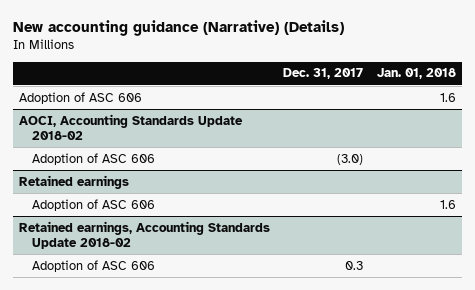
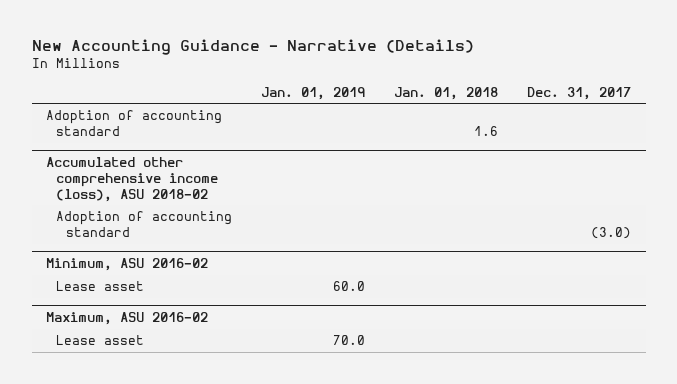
- New accounting guidance (Narrative) (Details)
+ New Accounting Guidance - Narrative (Details)
- | Dec. 31, 2017 | Jan. 01, 2018
+ | Jan. 01, 2019 | Jan. 01, 2018 | Dec. 31, 2017
- Adoption of ASC 606 | | 1.6
- AOCI, Accounting Standards Update 2018-02
- Adoption of ASC 606 | (3.0) |
- Retained earnings
- Adoption of ASC 606 | | 1.6
- Retained earnings, Accounting Standards Update 2018-02
- Adoption of ASC 606 | 0.3 |
+ Adoption of accounting standard | | 1.6 |
+ Accumulated other comprehensive income (loss), ASU 2018-02
+ Adoption of accounting standard | | | (3.0)
+ Minimum, ASU 2016-02
+ Lease asset | 60.0 | |
+ Maximum, ASU 2016-02
+ Lease asset | 70.0 | |

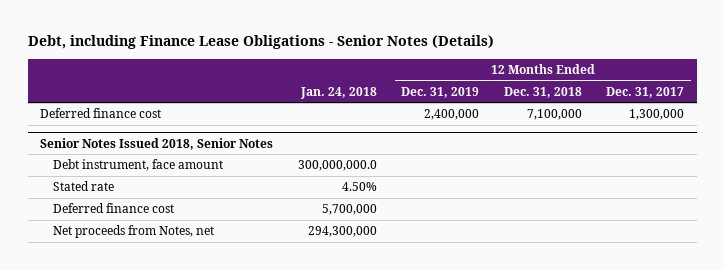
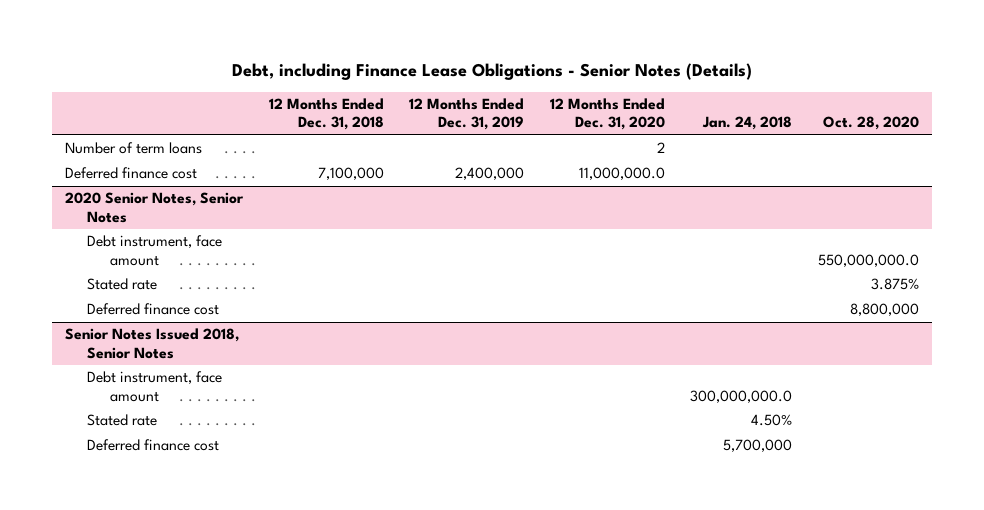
- | Jan. 24, 2018 | 12 Months Ended Dec. 31, 2019 | 12 Months Ended Dec. 31, 2018 | 12 Months Ended Dec. 31, 2017
+ | 12 Months Ended Dec. 31, 2018 | 12 Months Ended Dec. 31, 2019 | 12 Months Ended Dec. 31, 2020 | Jan. 24, 2018 | Oct. 28, 2020
+ Number of term loans | | | 2 | |
+ 2020 Senior Notes, Senior Notes
+ Debt instrument, face amount | | | | | 550,000,000.0
+ Stated rate | | | | | 3.875%
+ Deferred finance cost | | | | | 8,800,000
@ Senior Notes Issued 2018, Senior Notes
- Net proceeds from Notes, net | 294,300,000 | | |

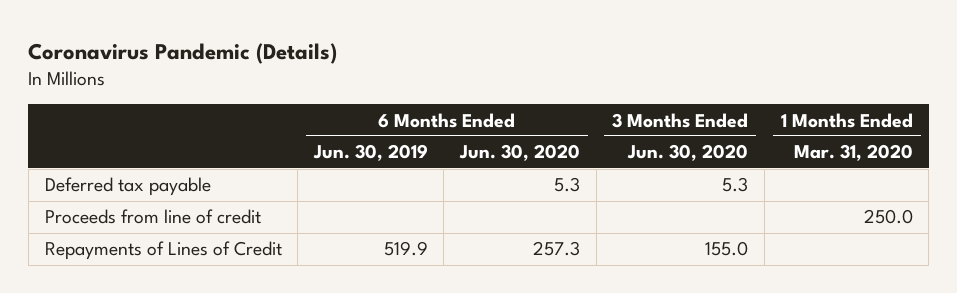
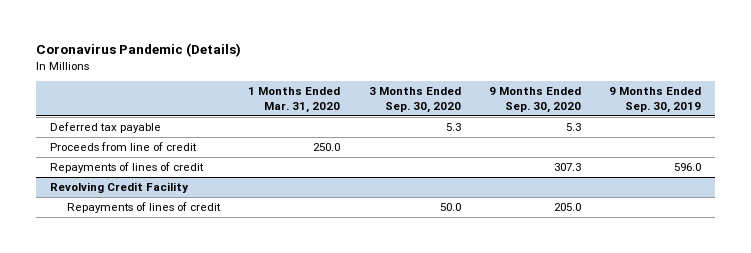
- | 6 Months Ended Jun. 30, 2019 | 6 Months Ended Jun. 30, 2020 | 3 Months Ended Jun. 30, 2020 | 1 Months Ended Mar. 31, 2020
+ | 1 Months Ended Mar. 31, 2020 | 3 Months Ended Sep. 30, 2020 | 9 Months Ended Sep. 30, 2020 | 9 Months Ended Sep. 30, 2019
- Repayments of Lines of Credit | 519.9 | 257.3 | 155.0 |
+ Repayments of lines of credit | | | 307.3 | 596.0
+ Revolving Credit Facility
+ Repayments of lines of credit | | 50.0 | 205.0 |

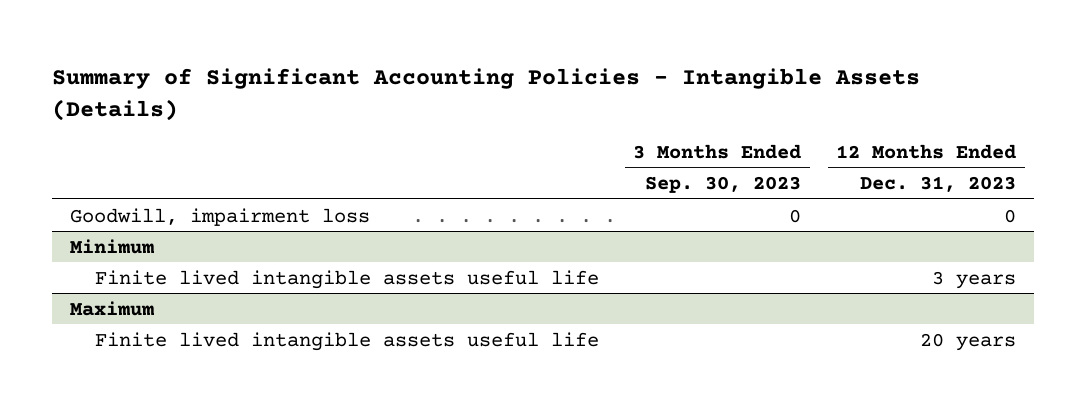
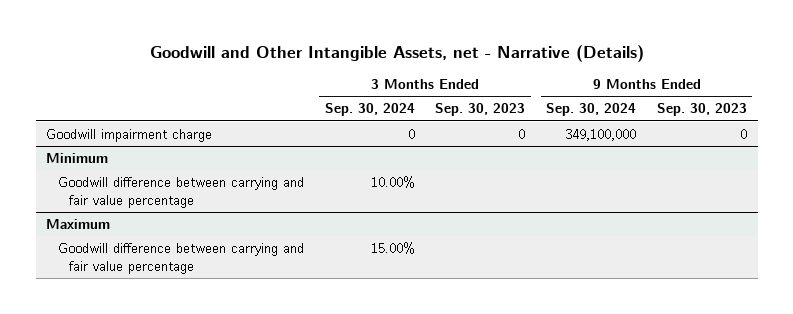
- Summary of Significant Accounting Policies - Intangible Assets (Details)
+ Goodwill and Other Intangible Assets, net - Narrative (Details)
- | 3 Months Ended Sep. 30, 2023 | 12 Months Ended Dec. 31, 2023
+ | 3 Months Ended Sep. 30, 2024 | 3 Months Ended Sep. 30, 2023 | 9 Months Ended Sep. 30, 2024 | 9 Months Ended Sep. 30, 2023
- Goodwill, impairment loss | 0 | 0
+ Goodwill impairment charge | 0 | 0 | 349,100,000 | 0
@ Minimum
- Finite lived intangible assets useful life | | 3 years
+ Goodwill difference between carrying and fair value percentage | 10.00% | | |
@ Maximum
- Finite lived intangible assets useful life | | 20 years
+ Goodwill difference between carrying and fair value percentage | 15.00% | | |

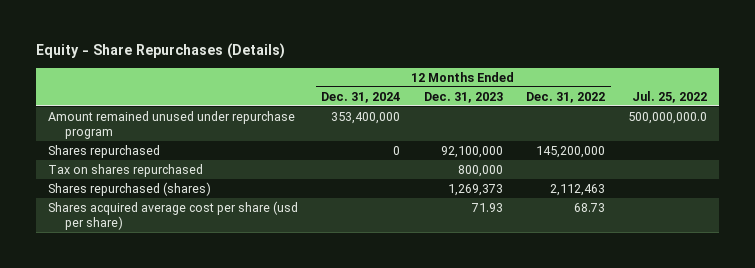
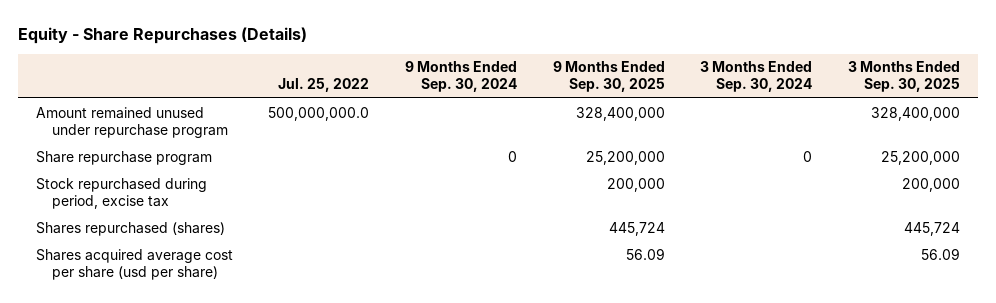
- | 12 Months Ended Dec. 31, 2024 | 12 Months Ended Dec. 31, 2023 | 12 Months Ended Dec. 31, 2022 | Jul. 25, 2022
+ | Jul. 25, 2022 | 9 Months Ended Sep. 30, 2024 | 9 Months Ended Sep. 30, 2025 | 3 Months Ended Sep. 30, 2024 | 3 Months Ended Sep. 30, 2025
- Shares repurchased | 0 | 92,100,000 | 145,200,000 |
- Tax on shares repurchased | | 800,000 | |
+ Share repurchase program | | 0 | 25,200,000 | 0 | 25,200,000
+ Stock repurchased during period, excise tax | | | 200,000 | | 200,000

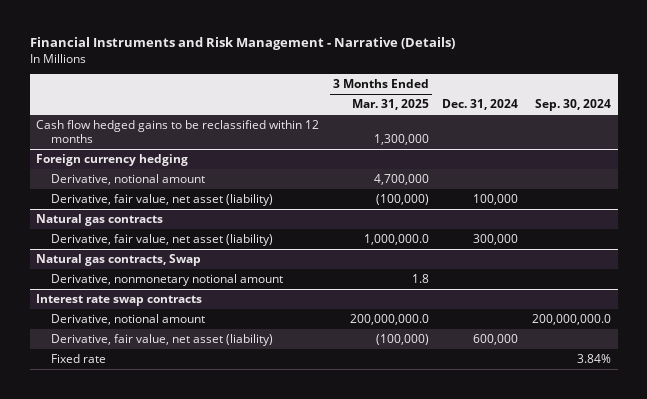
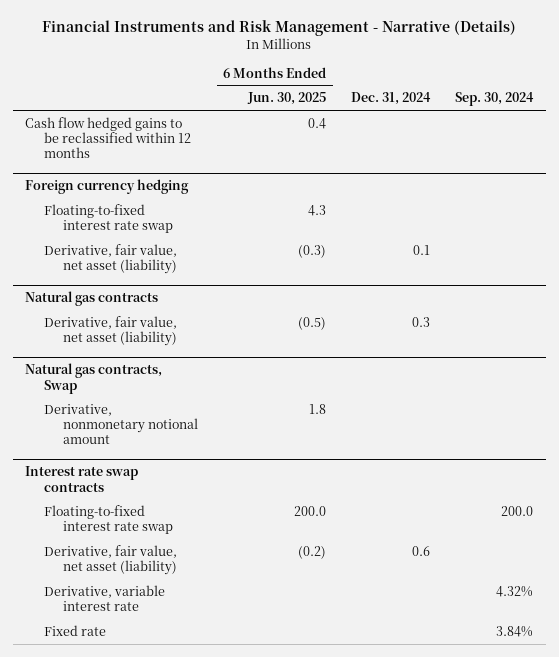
- | 3 Months Ended Mar. 31, 2025 | Dec. 31, 2024 | Sep. 30, 2024
+ | 6 Months Ended Jun. 30, 2025 | Dec. 31, 2024 | Sep. 30, 2024
@ Foreign currency hedging
- Derivative, notional amount | 4,700,000 | |
- Derivative, fair value, net asset (liability) | (100,000) | 100,000 |
+ Floating-to-fixed interest rate swap | 4.3 | |
+ Derivative, fair value, net asset (liability) | (0.3) | 0.1 |
@ Natural gas contracts
- Derivative, fair value, net asset (liability) | 1,000,000.0 | 300,000 |
+ Derivative, fair value, net asset (liability) | (0.5) | 0.3 |
@ Interest rate swap contracts
- Derivative, notional amount | 200,000,000.0 | | 200,000,000.0
- Derivative, fair value, net asset (liability) | (100,000) | 600,000 |
+ Floating-to-fixed interest rate swap | 200.0 | | 200.0
+ Derivative, fair value, net asset (liability) | (0.2) | 0.6 |
+ Derivative, variable interest rate | | | 4.32%

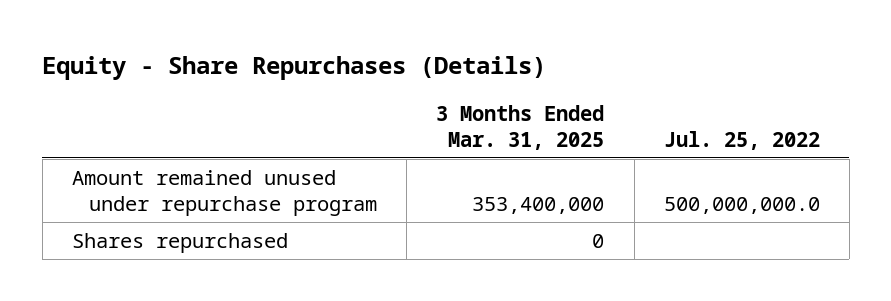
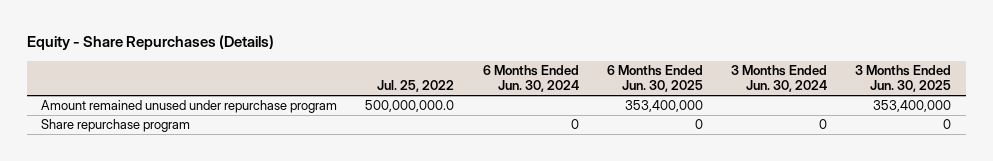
- | 3 Months Ended Mar. 31, 2025 | Jul. 25, 2022
+ | Jul. 25, 2022 | 6 Months Ended Jun. 30, 2024 | 6 Months Ended Jun. 30, 2025 | 3 Months Ended Jun. 30, 2024 | 3 Months Ended Jun. 30, 2025
- Shares repurchased | 0 |
+ Share repurchase program | | 0 | 0 | 0 | 0

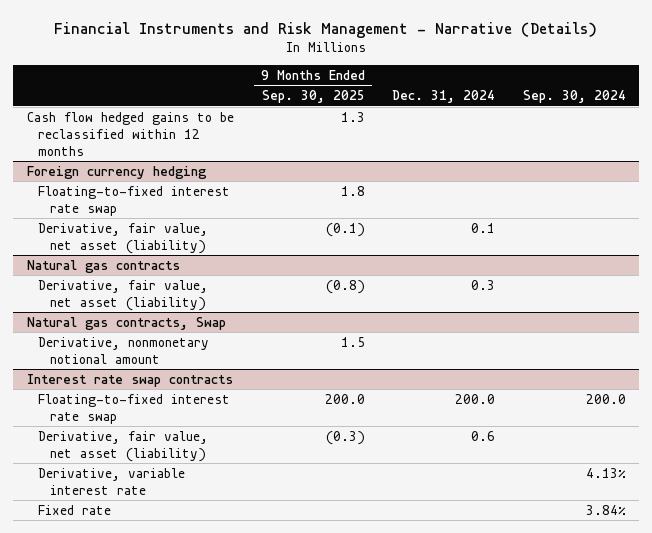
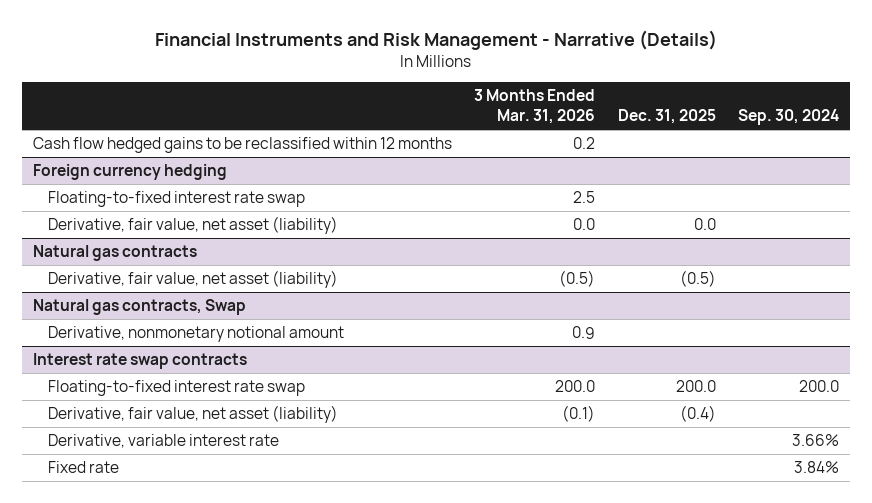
- | 9 Months Ended Sep. 30, 2025 | Dec. 31, 2024 | Sep. 30, 2024
+ | 3 Months Ended Mar. 31, 2026 | Dec. 31, 2025 | Sep. 30, 2024
@ Interest rate swap contracts
- Derivative, variable interest rate | | | 4.13%
+ Derivative, variable interest rate | | | 3.66%

